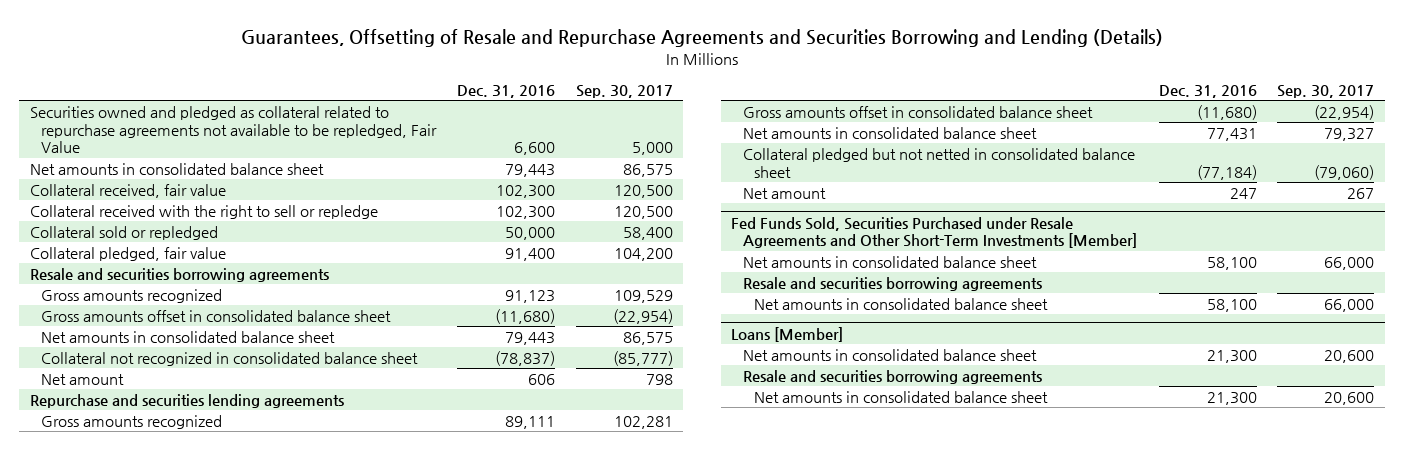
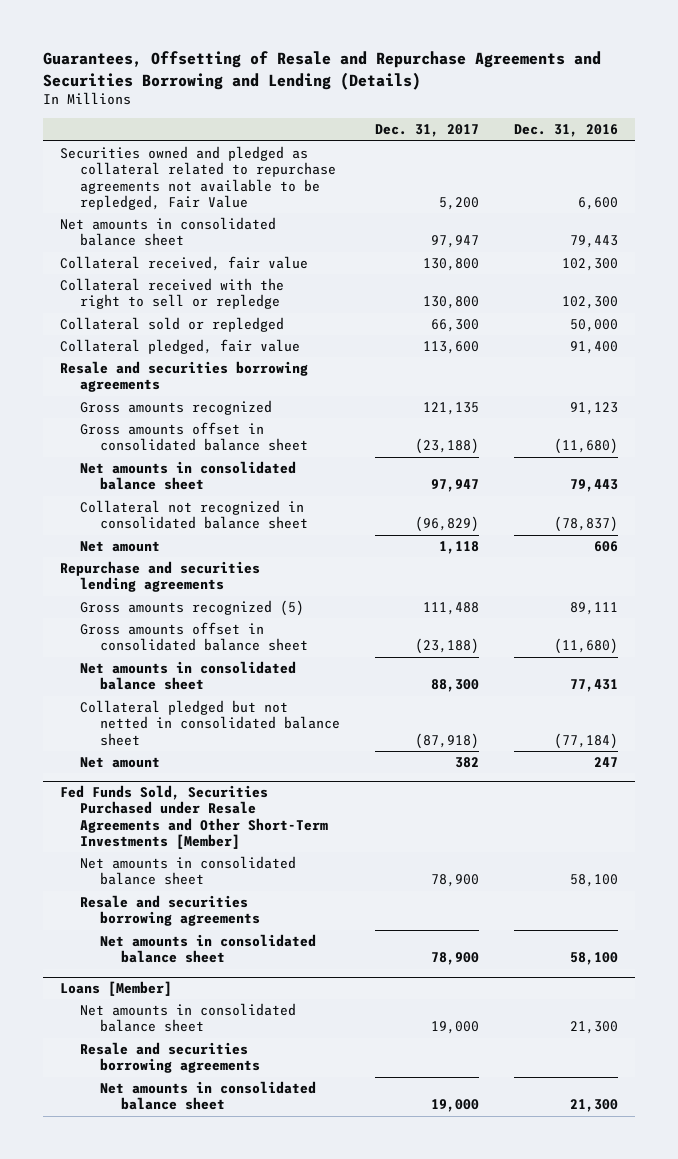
- | Dec. 31, 2016 | Sep. 30, 2017
+ | Dec. 31, 2017 | Dec. 31, 2016
- Gross amounts recognized | 89,111 | 102,281
+ Gross amounts recognized (5) | 111,488 | 89,111

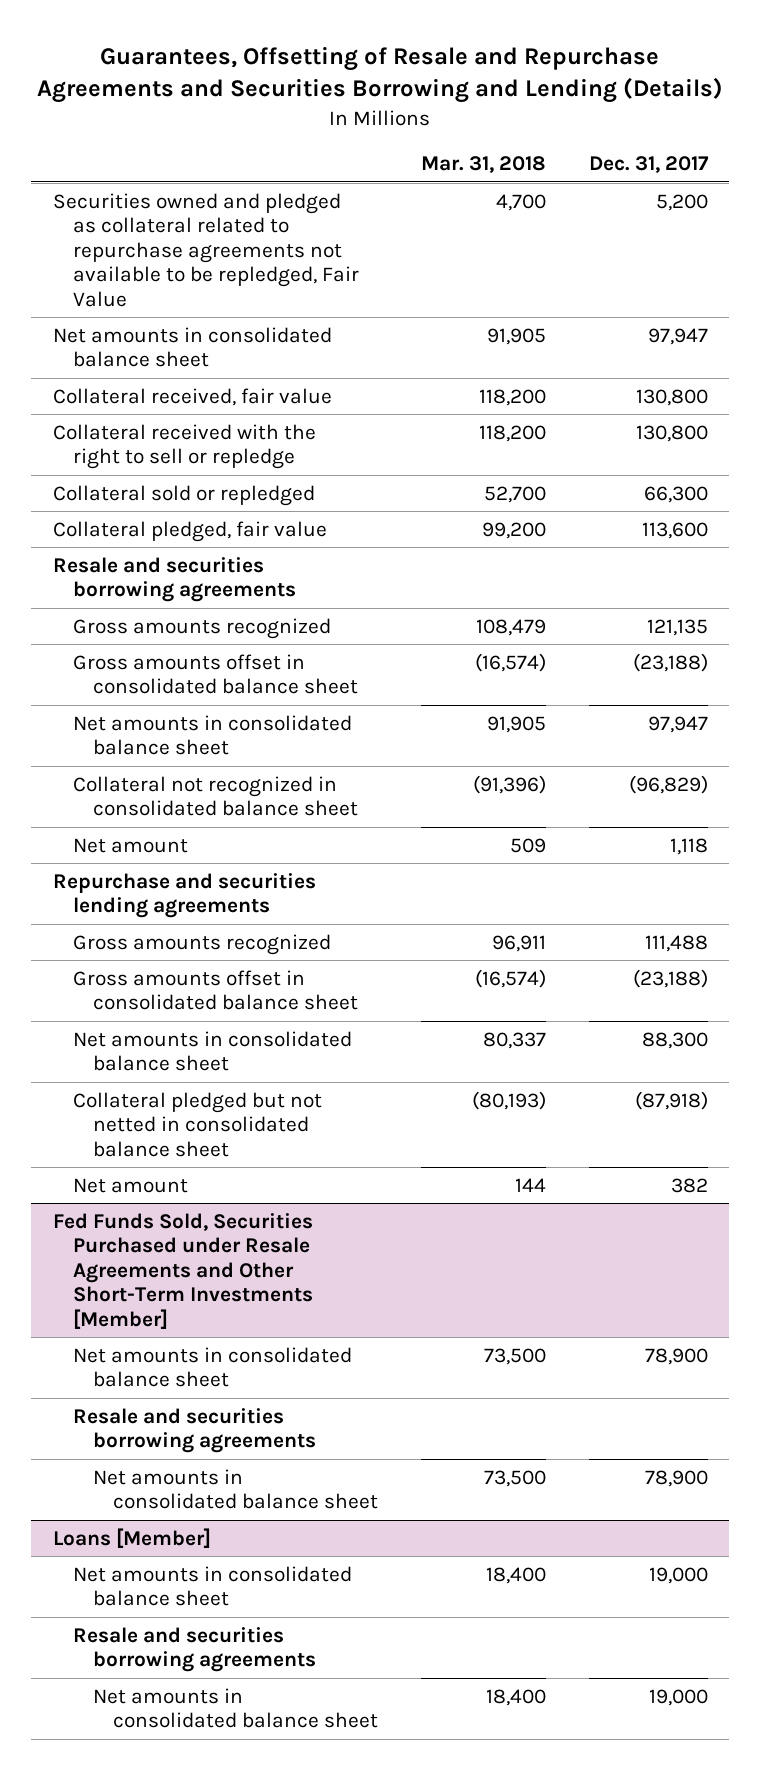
- | Dec. 31, 2017 | Dec. 31, 2016
+ | Mar. 31, 2018 | Dec. 31, 2017
- Gross amounts recognized (5) | 111,488 | 89,111
+ Gross amounts recognized | 96,911 | 111,488

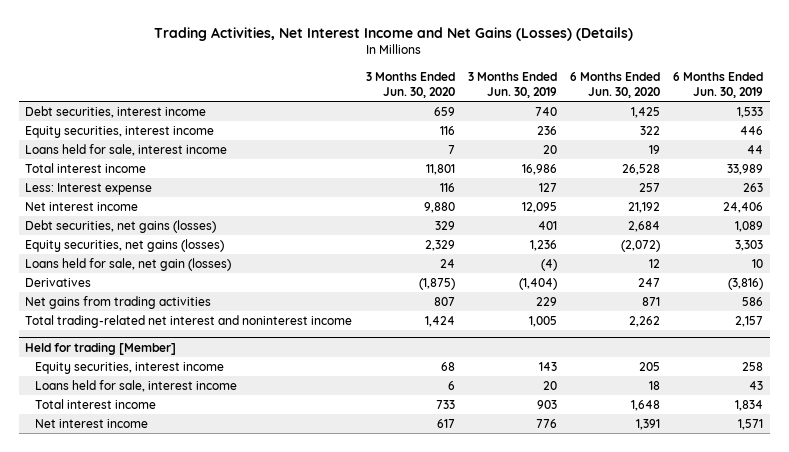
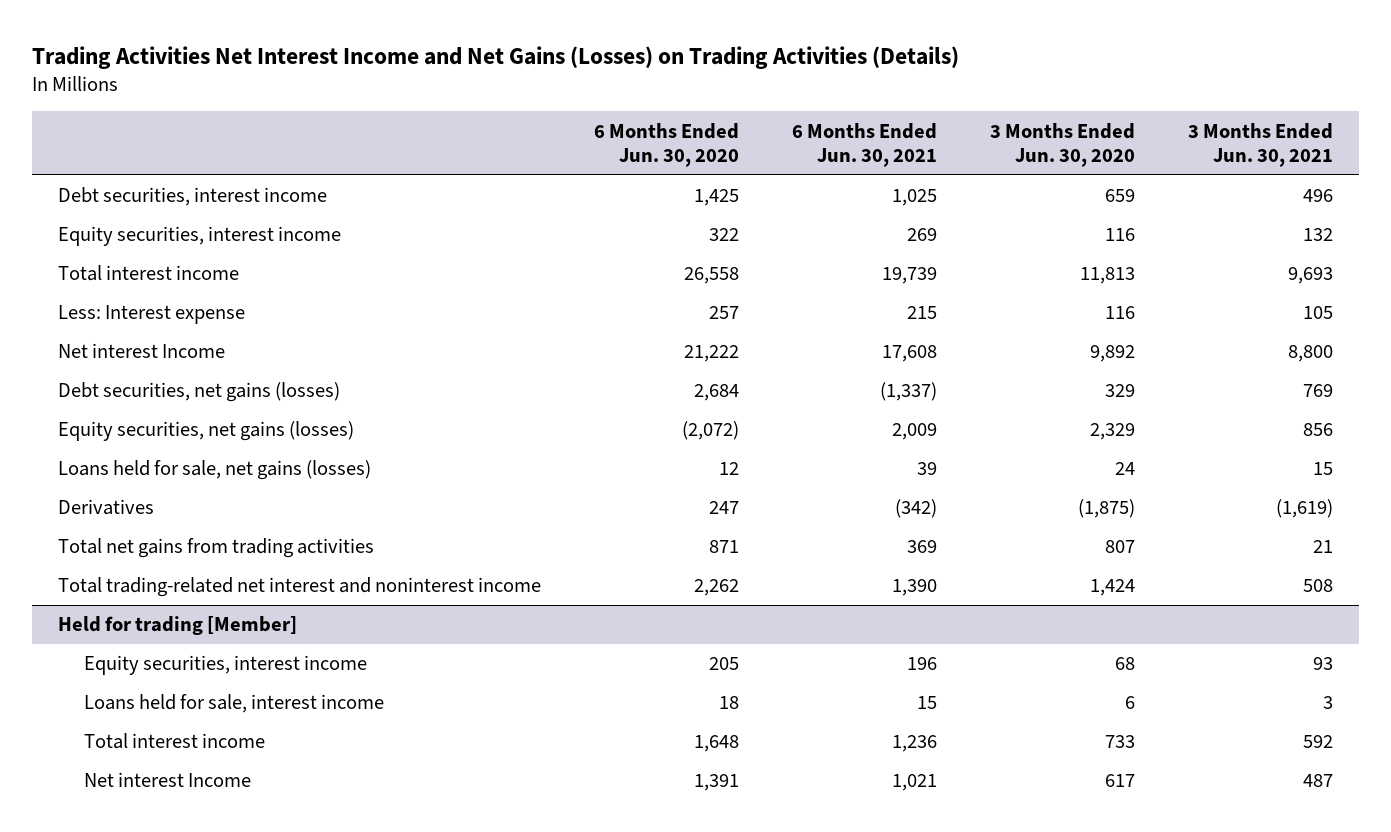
- Trading Activities, Net Interest Income and Net Gains (Losses) (Details)
+ Trading Activities Net Interest Income and Net Gains (Losses) on Trading Activities (Details)
- | 3 Months Ended Jun. 30, 2020 | 3 Months Ended Jun. 30, 2019 | 6 Months Ended Jun. 30, 2020 | 6 Months Ended Jun. 30, 2019
+ | 6 Months Ended Jun. 30, 2020 | 6 Months Ended Jun. 30, 2021 | 3 Months Ended Jun. 30, 2020 | 3 Months Ended Jun. 30, 2021
- Loans held for sale, interest income | 7 | 20 | 19 | 44
- Total interest income | 11,801 | 16,986 | 26,528 | 33,989
+ Total interest income | 26,558 | 19,739 | 11,813 | 9,693
- Net interest income | 9,880 | 12,095 | 21,192 | 24,406
+ Net interest Income | 21,222 | 17,608 | 9,892 | 8,800
- Loans held for sale, net gain (losses) | 24 | (4) | 12 | 10
+ Loans held for sale, net gains (losses) | 12 | 39 | 24 | 15
- Net gains from trading activities | 807 | 229 | 871 | 586
+ Total net gains from trading activities | 871 | 369 | 807 | 21
@ Held for trading [Member]
- Net interest income | 617 | 776 | 1,391 | 1,571
+ Net interest Income | 1,391 | 1,021 | 617 | 487

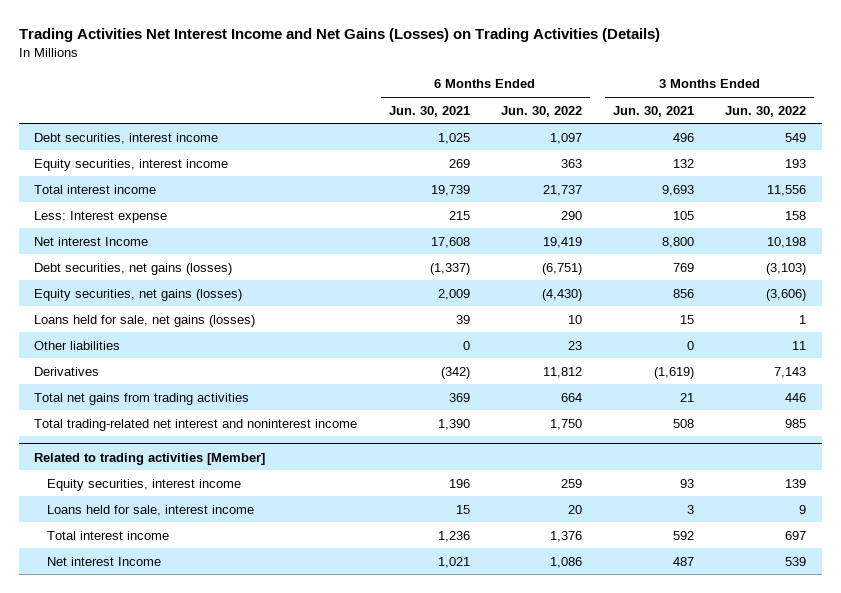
- | 6 Months Ended Jun. 30, 2020 | 6 Months Ended Jun. 30, 2021 | 3 Months Ended Jun. 30, 2020 | 3 Months Ended Jun. 30, 2021
+ | 6 Months Ended Jun. 30, 2021 | 6 Months Ended Jun. 30, 2022 | 3 Months Ended Jun. 30, 2021 | 3 Months Ended Jun. 30, 2022
+ Other liabilities | 0 | 23 | 0 | 11
- Held for trading [Member]
+ Related to trading activities [Member]

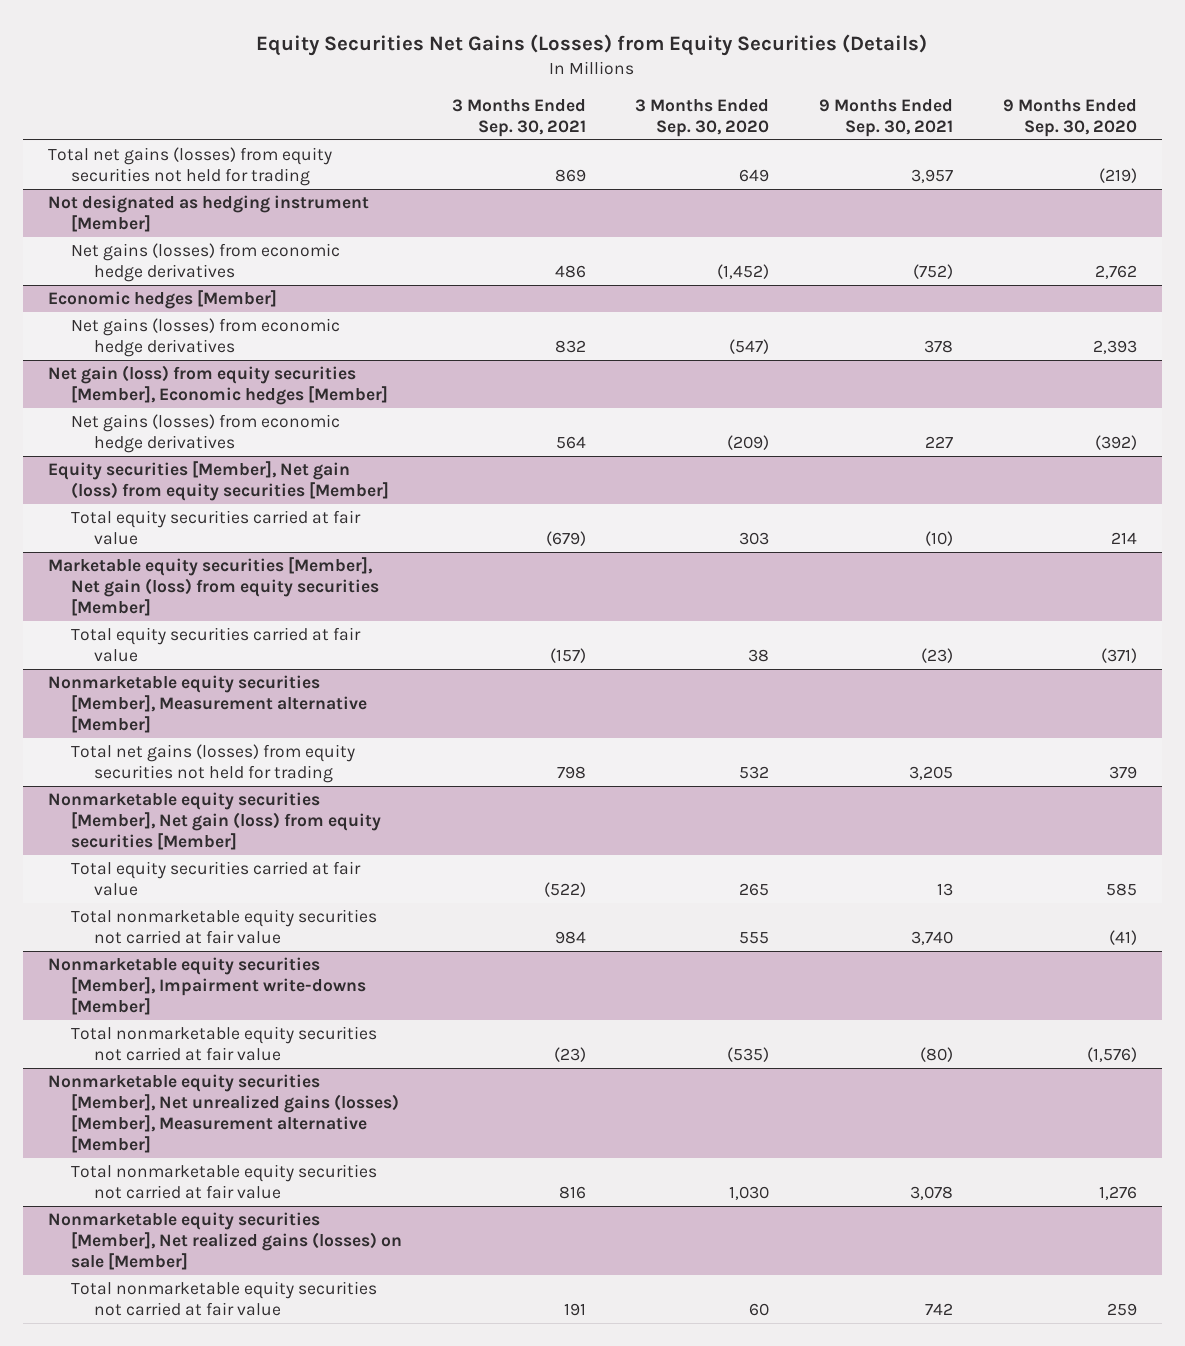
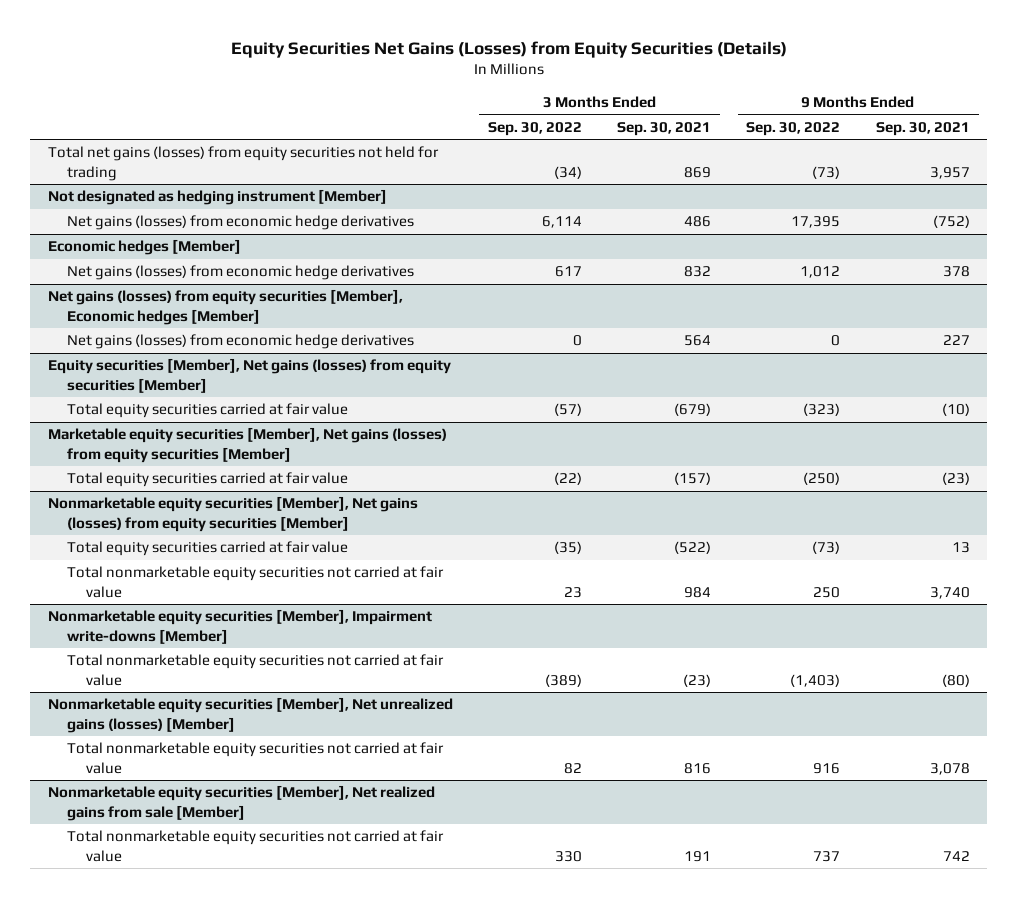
- | 3 Months Ended Sep. 30, 2021 | 3 Months Ended Sep. 30, 2020 | 9 Months Ended Sep. 30, 2021 | 9 Months Ended Sep. 30, 2020
+ | 3 Months Ended Sep. 30, 2022 | 3 Months Ended Sep. 30, 2021 | 9 Months Ended Sep. 30, 2022 | 9 Months Ended Sep. 30, 2021
- Net gain (loss) from equity securities [Member], Economic hedges [Member]
+ Net gains (losses) from equity securities [Member], Economic hedges [Member]
- Equity securities [Member], Net gain (loss) from equity securities [Member]
+ Equity securities [Member], Net gains (losses) from equity securities [Member]
- Marketable equity securities [Member], Net gain (loss) from equity securities [Member]
+ Marketable equity securities [Member], Net gains (losses) from equity securities [Member]
- Nonmarketable equity securities [Member], Measurement alternative [Member]
- Total net gains (losses) from equity securities not held for trading | 798 | 532 | 3,205 | 379
- Nonmarketable equity securities [Member], Net gain (loss) from equity securities [Member]
+ Nonmarketable equity securities [Member], Net gains (losses) from equity securities [Member]
- Nonmarketable equity securities [Member], Net unrealized gains (losses) [Member], Measurement alternative [Member]
+ Nonmarketable equity securities [Member], Net unrealized gains (losses) [Member]
- Nonmarketable equity securities [Member], Net realized gains (losses) on sale [Member]
+ Nonmarketable equity securities [Member], Net realized gains from sale [Member]

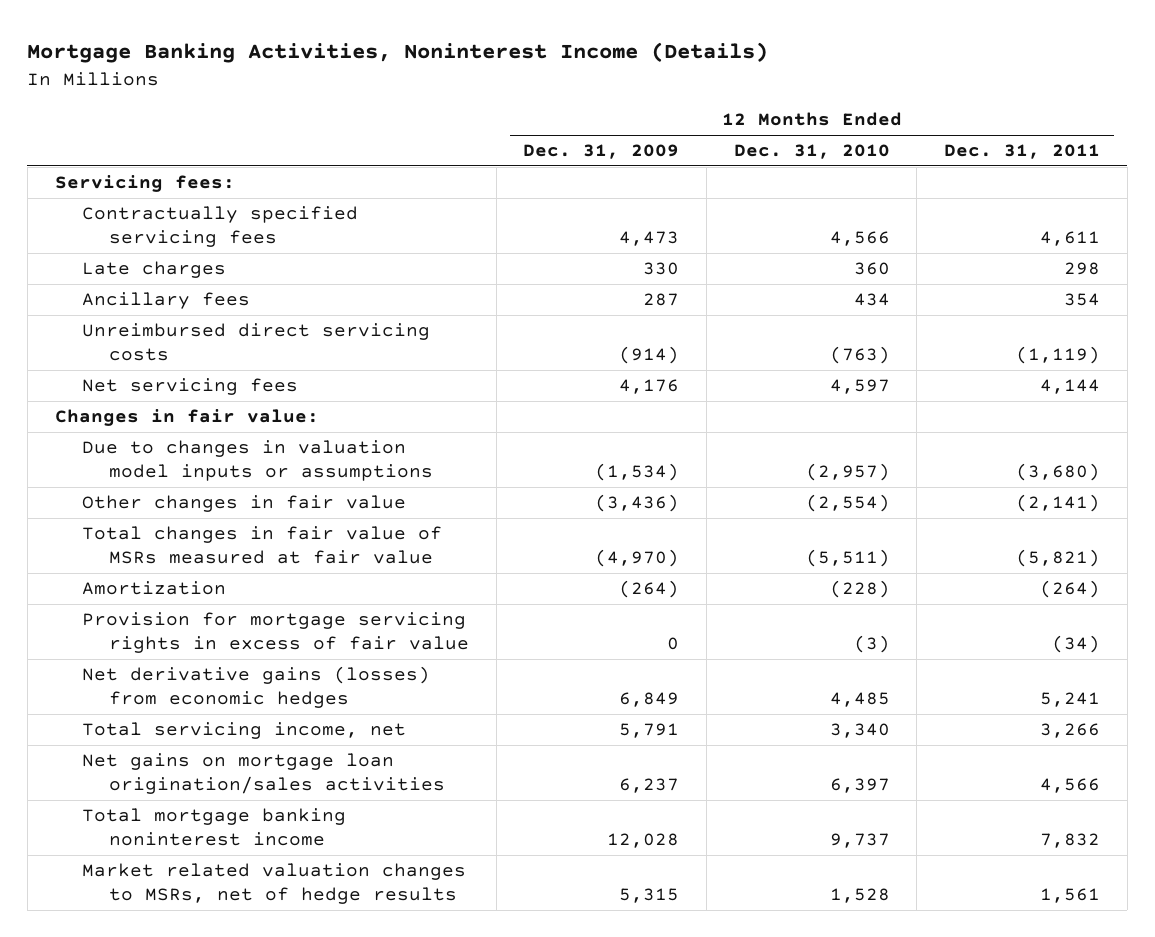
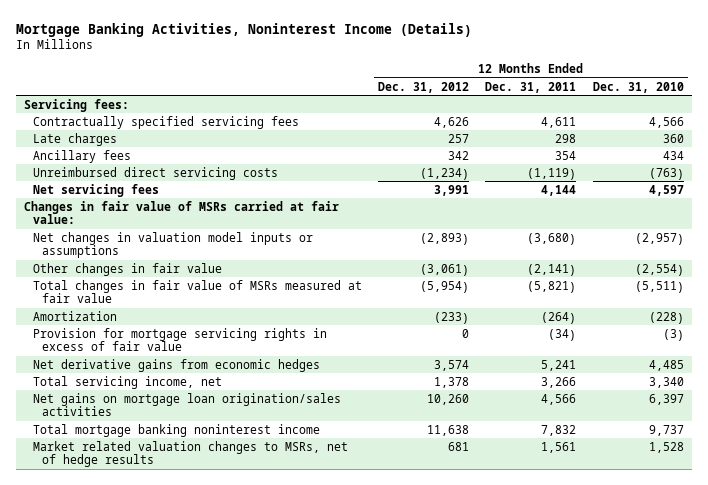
- | 12 Months Ended Dec. 31, 2009 | 12 Months Ended Dec. 31, 2010 | 12 Months Ended Dec. 31, 2011
+ | 12 Months Ended Dec. 31, 2012 | 12 Months Ended Dec. 31, 2011 | 12 Months Ended Dec. 31, 2010
- Changes in fair value:
- Due to changes in valuation model inputs or assumptions | (1,534) | (2,957) | (3,680)
+ Changes in fair value of MSRs carried at fair value:
+ Net changes in valuation model inputs or assumptions | (2,893) | (3,680) | (2,957)
- Net derivative gains (losses) from economic hedges | 6,849 | 4,485 | 5,241
+ Net derivative gains from economic hedges | 3,574 | 5,241 | 4,485

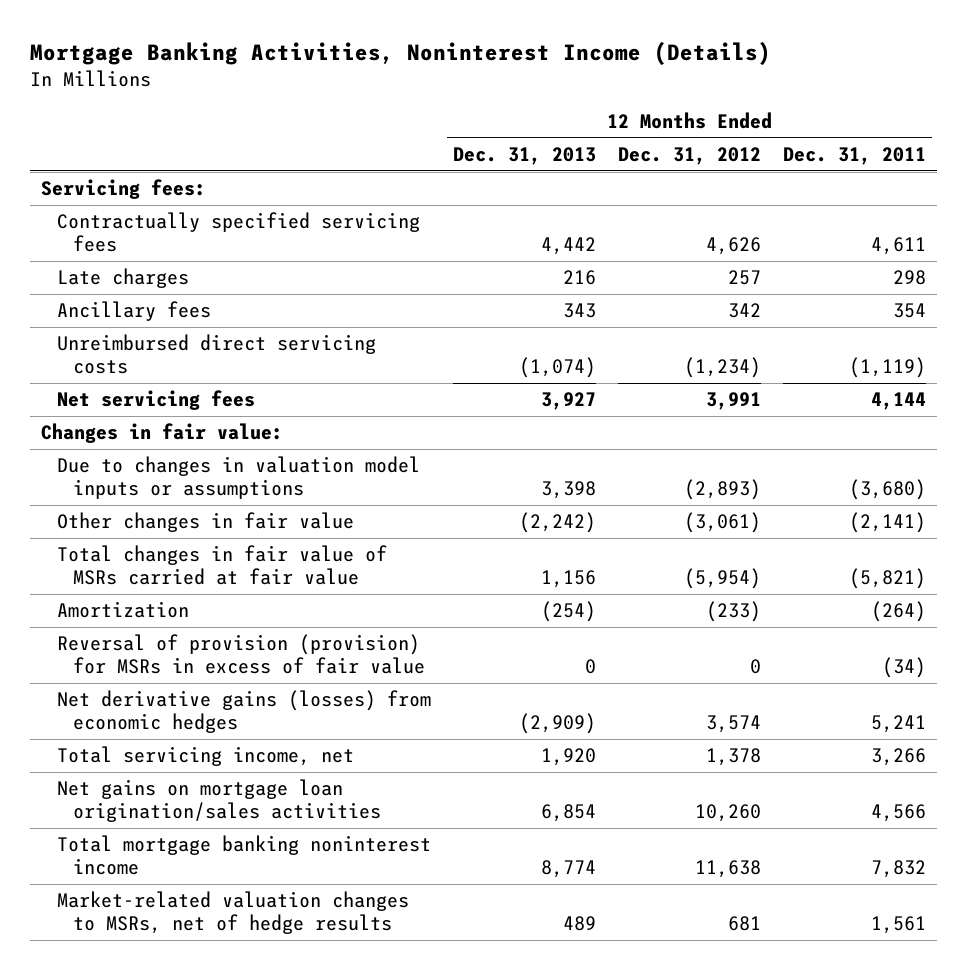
- | 12 Months Ended Dec. 31, 2012 | 12 Months Ended Dec. 31, 2011 | 12 Months Ended Dec. 31, 2010
+ | 12 Months Ended Dec. 31, 2013 | 12 Months Ended Dec. 31, 2012 | 12 Months Ended Dec. 31, 2011
- Changes in fair value of MSRs carried at fair value:
- Net changes in valuation model inputs or assumptions | (2,893) | (3,680) | (2,957)
+ Changes in fair value:
+ Due to changes in valuation model inputs or assumptions | 3,398 | (2,893) | (3,680)
- Total changes in fair value of MSRs measured at fair value | (5,954) | (5,821) | (5,511)
+ Total changes in fair value of MSRs carried at fair value | 1,156 | (5,954) | (5,821)
- Provision for mortgage servicing rights in excess of fair value | 0 | (34) | (3)
- Net derivative gains from economic hedges | 3,574 | 5,241 | 4,485
+ Reversal of provision (provision) for MSRs in excess of fair value | 0 | 0 | (34)
+ Net derivative gains (losses) from economic hedges | (2,909) | 3,574 | 5,241
- Market related valuation changes to MSRs, net of hedge results | 681 | 1,561 | 1,528
+ Market-related valuation changes to MSRs, net of hedge results | 489 | 681 | 1,561

